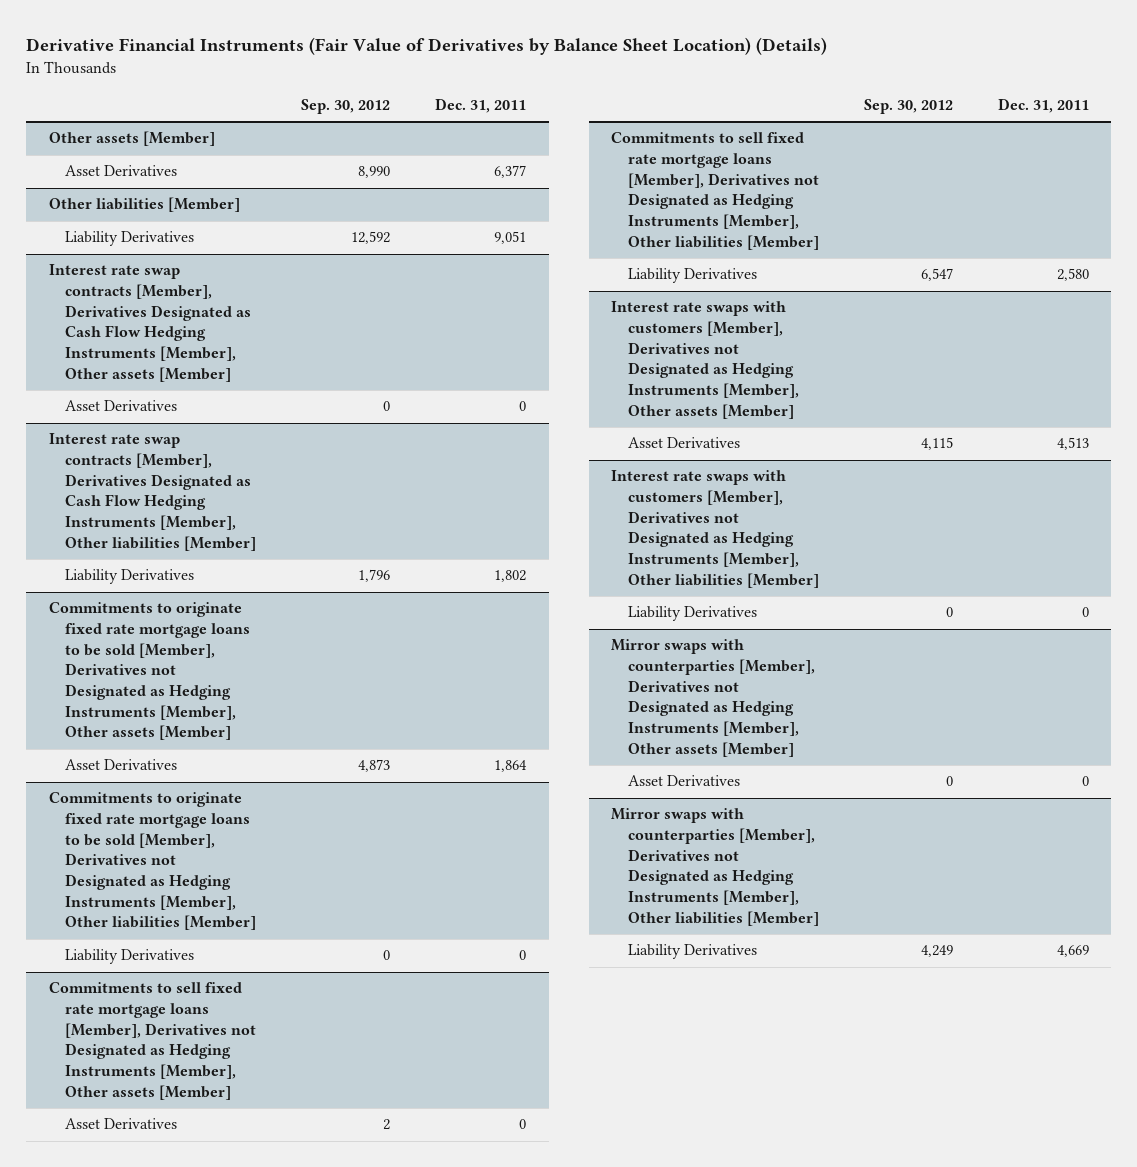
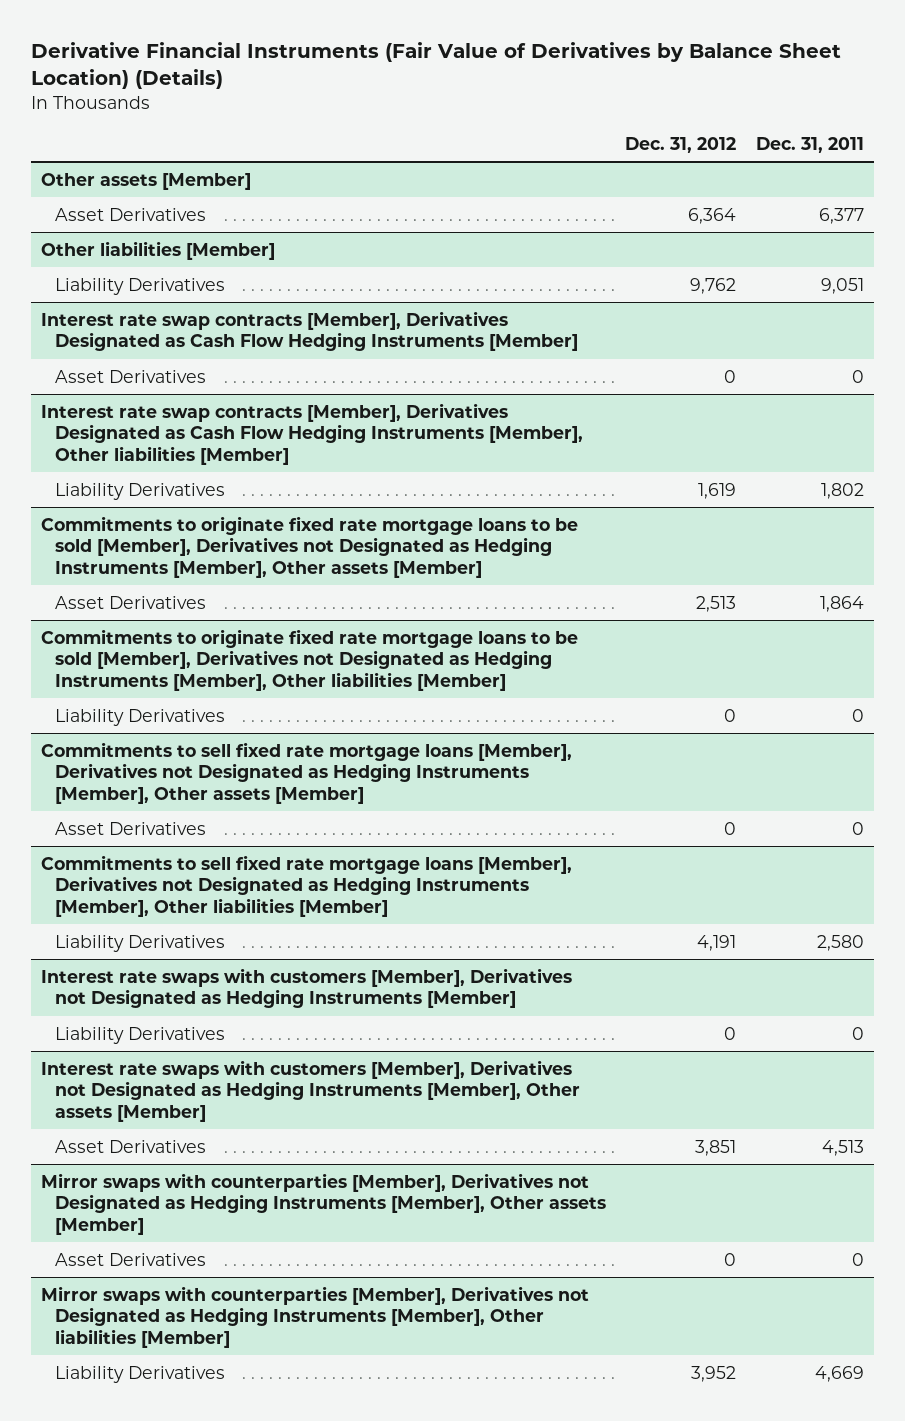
- | Sep. 30, 2012 | Dec. 31, 2011
+ | Dec. 31, 2012 | Dec. 31, 2011
- Interest rate swap contracts [Member], Derivatives Designated as Cash Flow Hedging Instruments [Member], Other assets [Member]
+ Interest rate swap contracts [Member], Derivatives Designated as Cash Flow Hedging Instruments [Member]
+ Interest rate swaps with customers [Member], Derivatives not Designated as Hedging Instruments [Member]
+ Liability Derivatives | 0 | 0
- Interest rate swaps with customers [Member], Derivatives not Designated as Hedging Instruments [Member], Other liabilities [Member]
- Liability Derivatives | 0 | 0

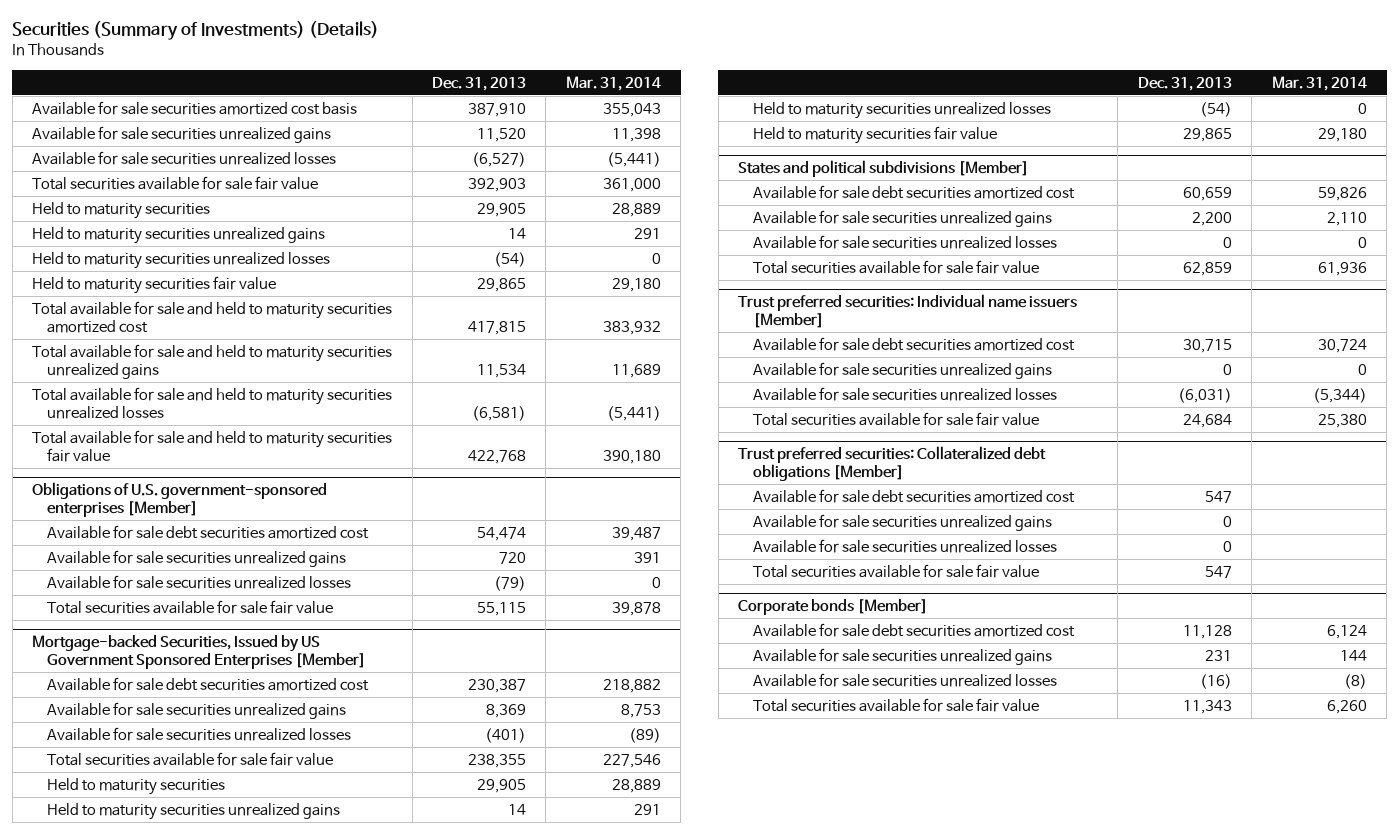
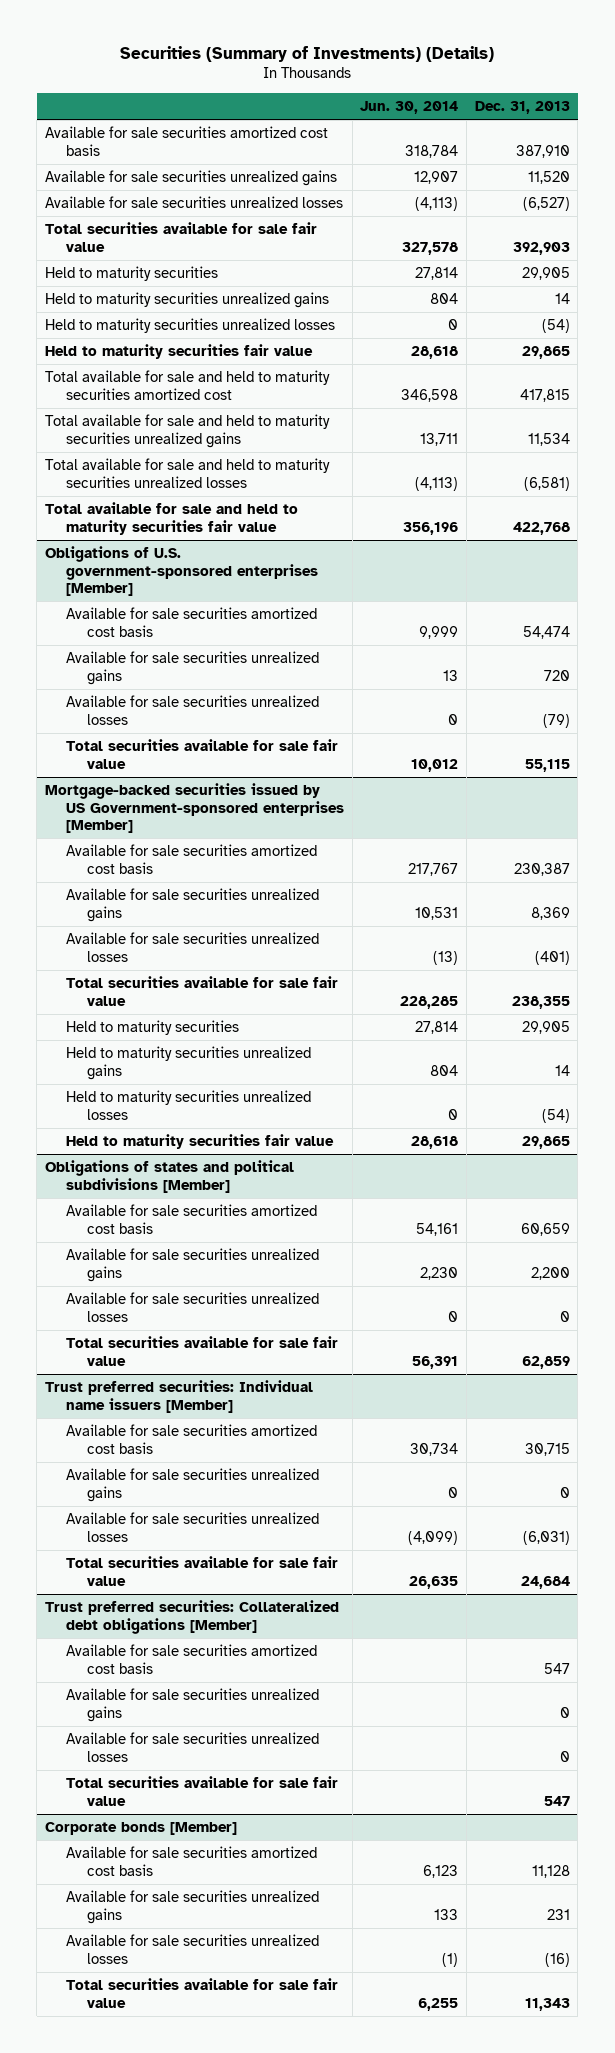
- | Dec. 31, 2013 | Mar. 31, 2014
+ | Jun. 30, 2014 | Dec. 31, 2013
@ Obligations of U.S. government-sponsored enterprises [Member]
- Available for sale debt securities amortized cost | 54,474 | 39,487
+ Available for sale securities amortized cost basis | 9,999 | 54,474
- Mortgage-backed Securities, Issued by US Government Sponsored Enterprises [Member]
- Available for sale debt securities amortized cost | 230,387 | 218,882
+ Mortgage-backed securities issued by US Government-sponsored enterprises [Member]
+ Available for sale securities amortized cost basis | 217,767 | 230,387
- States and political subdivisions [Member]
- Available for sale debt securities amortized cost | 60,659 | 59,826
+ Obligations of states and political subdivisions [Member]
+ Available for sale securities amortized cost basis | 54,161 | 60,659
@ Trust preferred securities: Individual name issuers [Member]
- Available for sale debt securities amortized cost | 30,715 | 30,724
+ Available for sale securities amortized cost basis | 30,734 | 30,715
@ Trust preferred securities: Collateralized debt obligations [Member]
- Available for sale debt securities amortized cost | 547 |
+ Available for sale securities amortized cost basis | | 547
@ Corporate bonds [Member]
- Available for sale debt securities amortized cost | 11,128 | 6,124
+ Available for sale securities amortized cost basis | 6,123 | 11,128

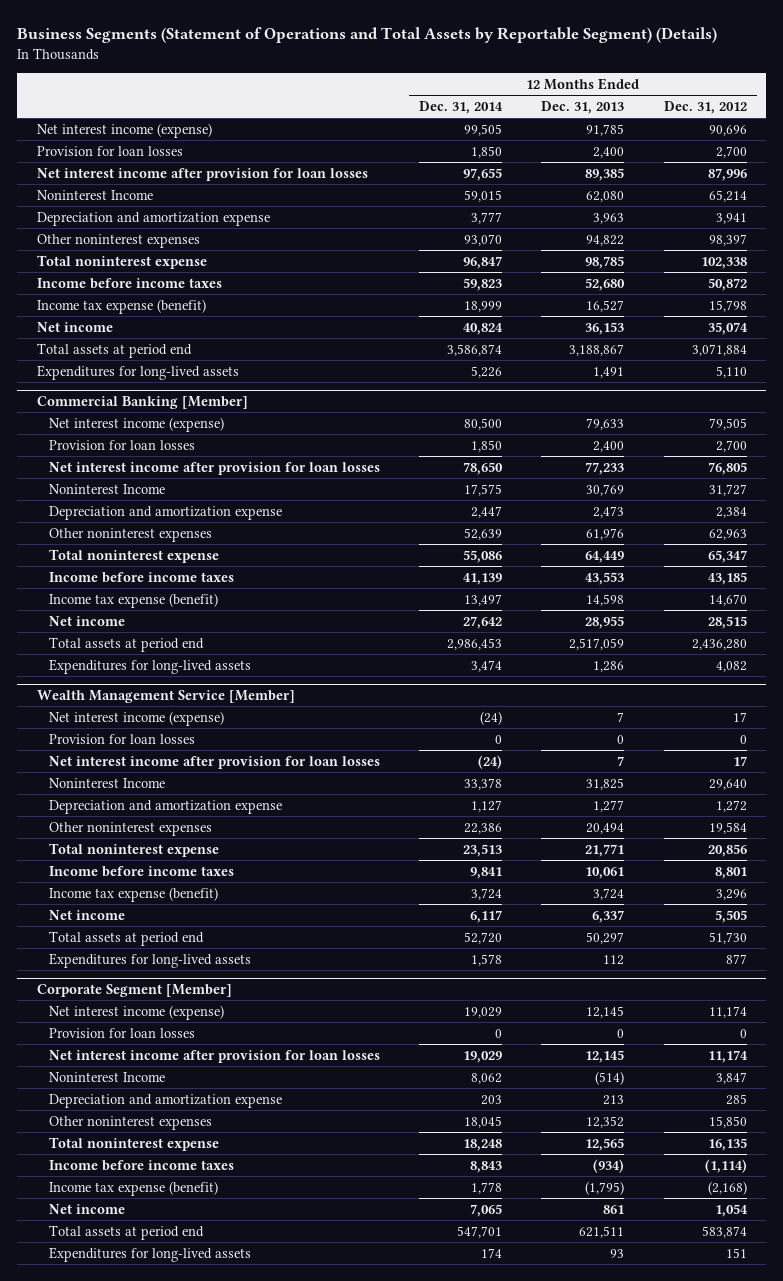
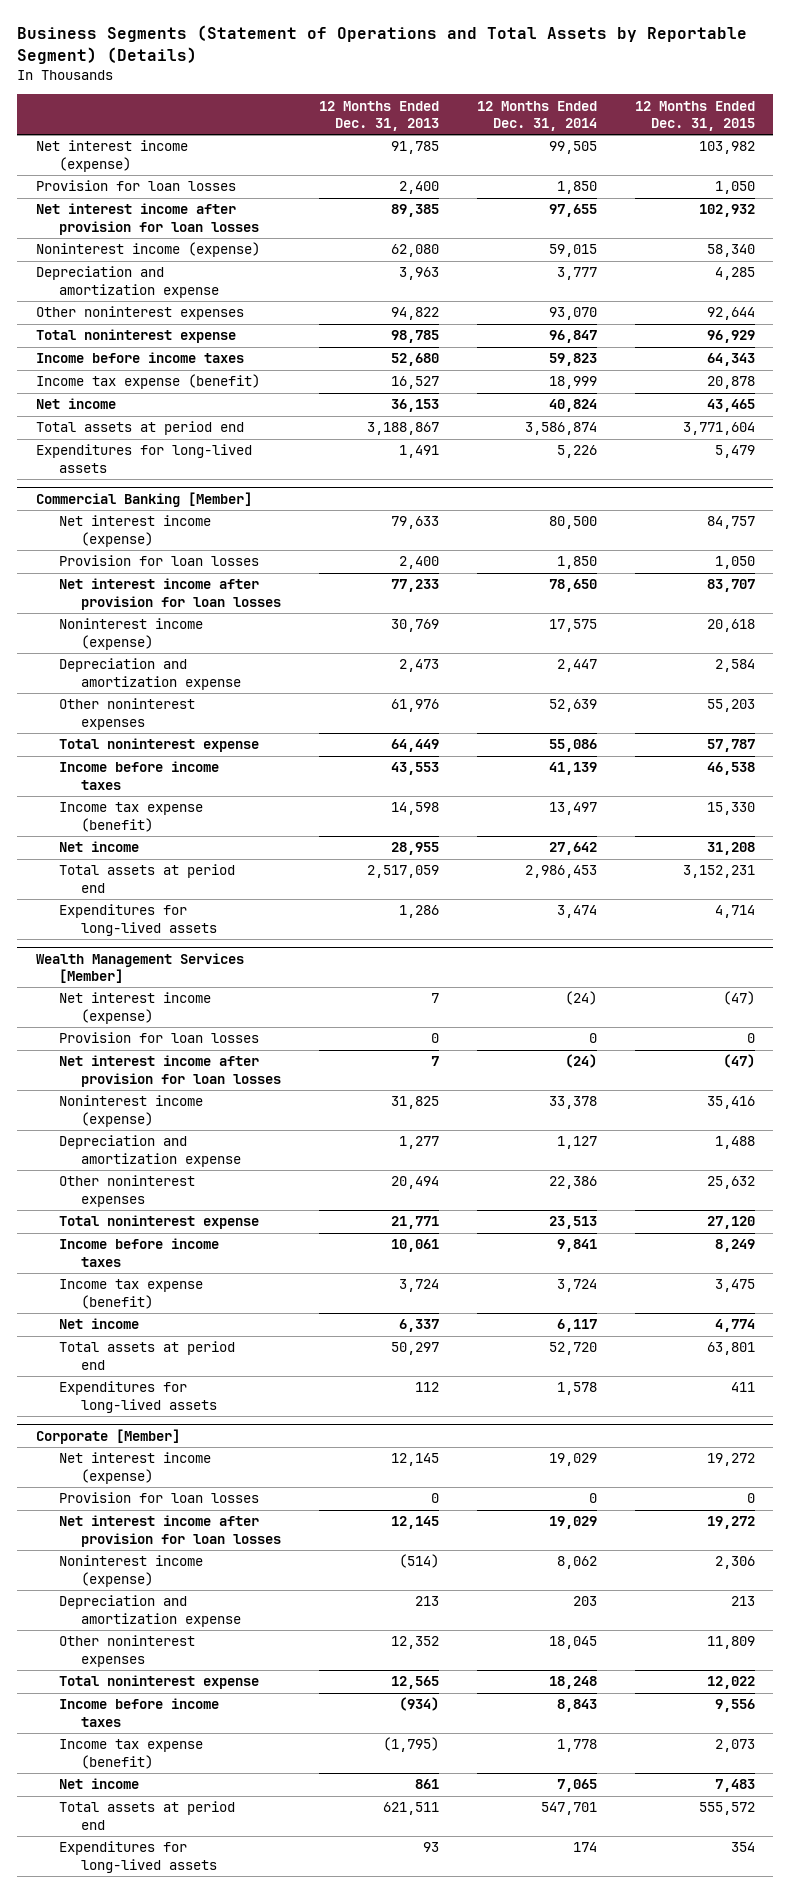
- | 12 Months Ended Dec. 31, 2014 | 12 Months Ended Dec. 31, 2013 | 12 Months Ended Dec. 31, 2012
+ | 12 Months Ended Dec. 31, 2013 | 12 Months Ended Dec. 31, 2014 | 12 Months Ended Dec. 31, 2015
- Noninterest Income | 59,015 | 62,080 | 65,214
+ Noninterest income (expense) | 62,080 | 59,015 | 58,340
@ Commercial Banking [Member]
- Noninterest Income | 17,575 | 30,769 | 31,727
+ Noninterest income (expense) | 30,769 | 17,575 | 20,618
- Wealth Management Service [Member]
+ Wealth Management Services [Member]
- Noninterest Income | 33,378 | 31,825 | 29,640
+ Noninterest income (expense) | 31,825 | 33,378 | 35,416
- Corporate Segment [Member]
+ Corporate [Member]
- Noninterest Income | 8,062 | (514) | 3,847
+ Noninterest income (expense) | (514) | 8,062 | 2,306

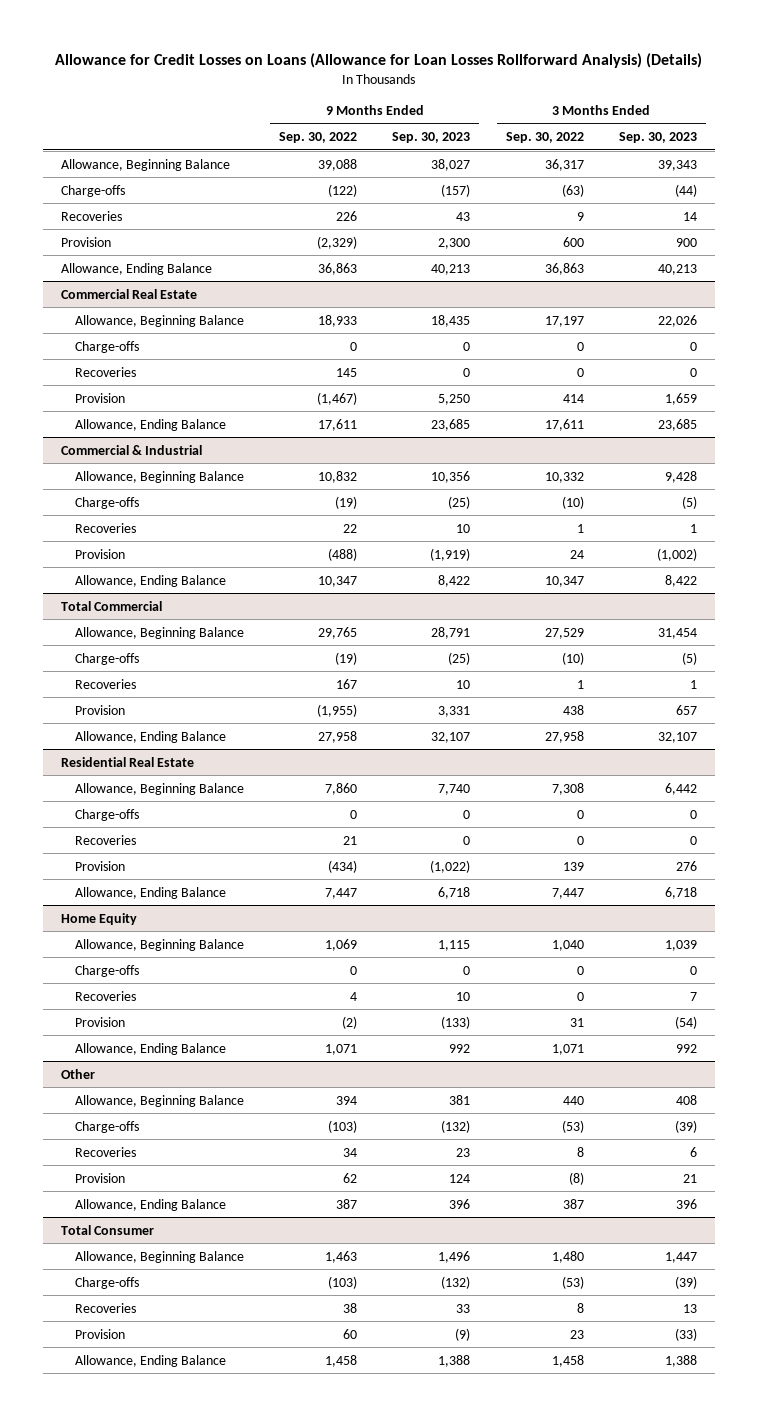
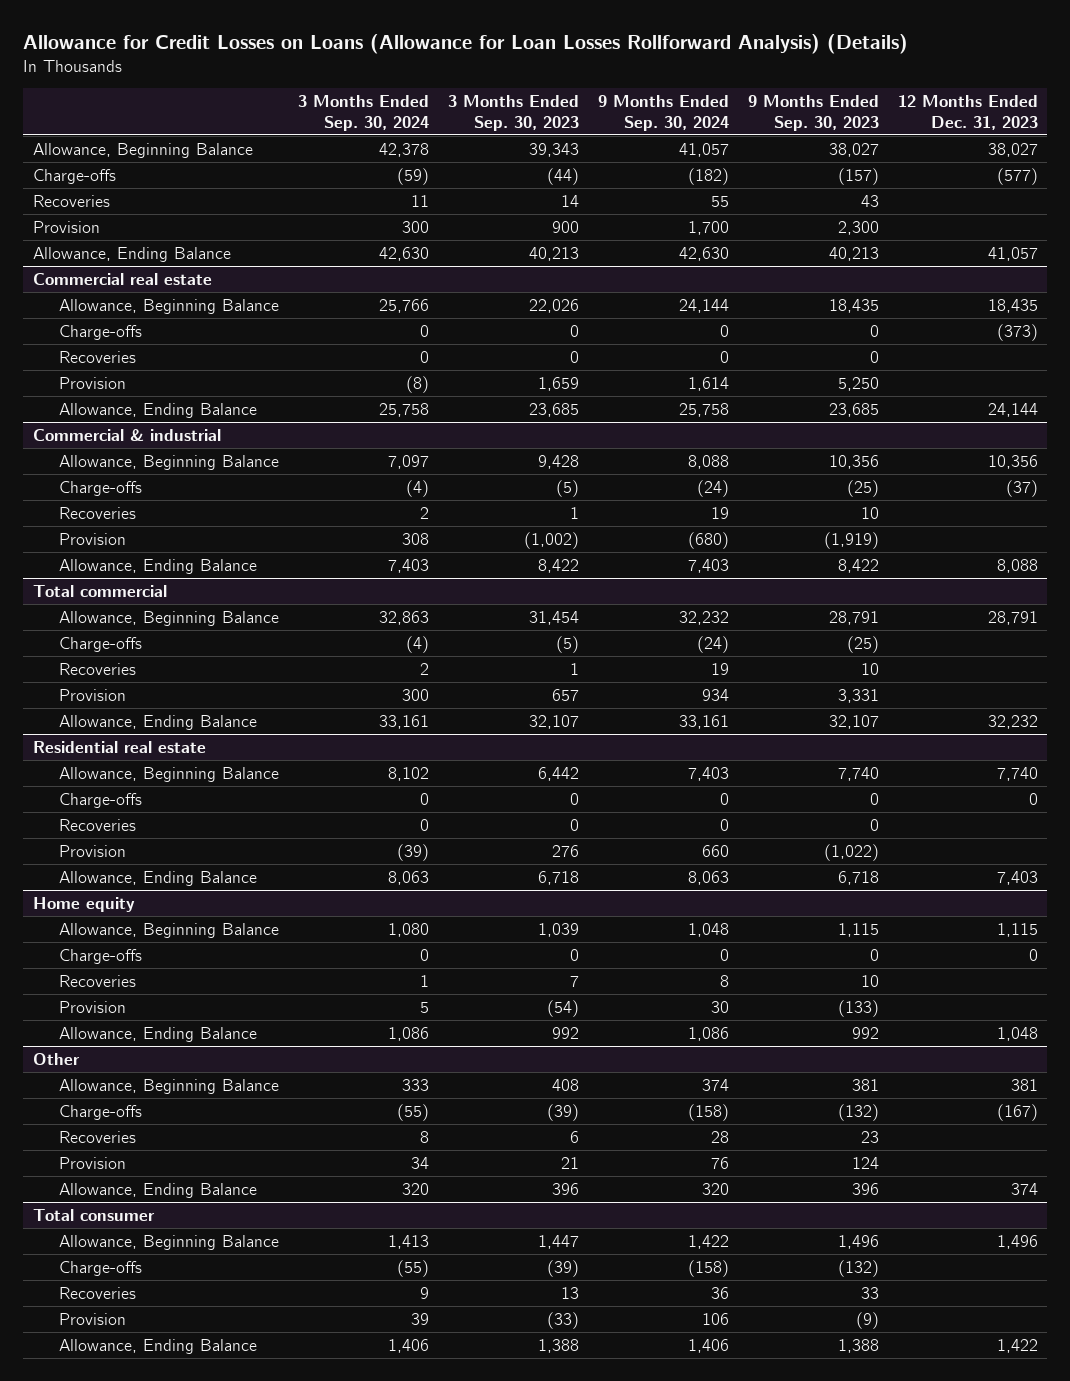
- | 9 Months Ended Sep. 30, 2022 | 9 Months Ended Sep. 30, 2023 | 3 Months Ended Sep. 30, 2022 | 3 Months Ended Sep. 30, 2023
+ | 3 Months Ended Sep. 30, 2024 | 3 Months Ended Sep. 30, 2023 | 9 Months Ended Sep. 30, 2024 | 9 Months Ended Sep. 30, 2023 | 12 Months Ended Dec. 31, 2023
- Commercial Real Estate
+ Commercial real estate
- Commercial & Industrial
+ Commercial & industrial
- Total Commercial
+ Total commercial
- Residential Real Estate
+ Residential real estate
- Home Equity
+ Home equity
- Total Consumer
+ Total consumer

